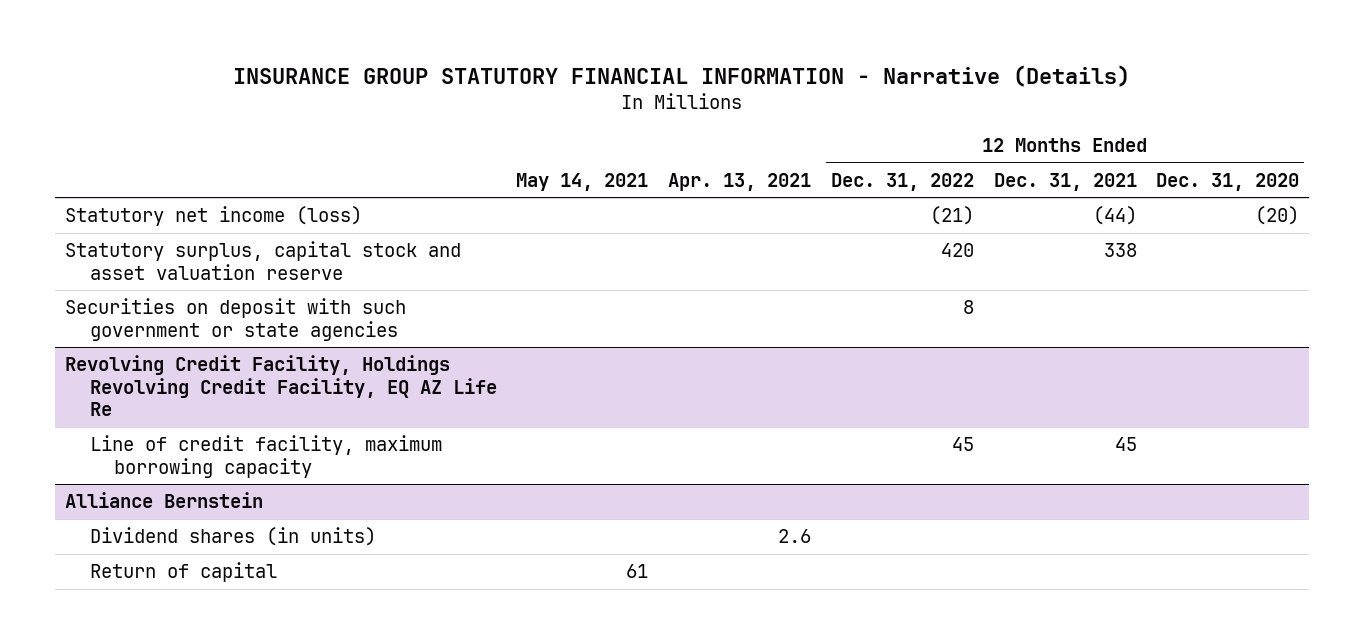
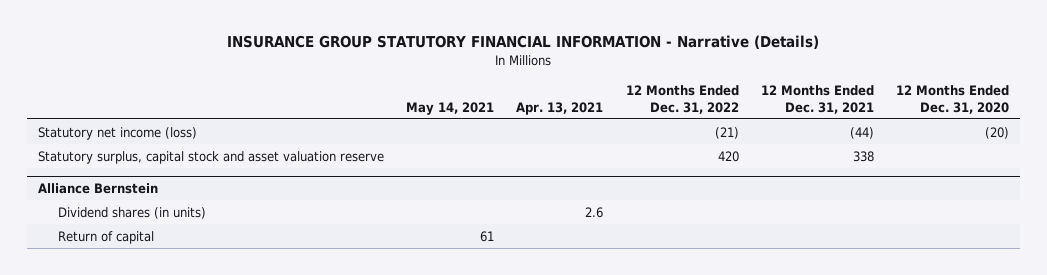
- Securities on deposit with such government or state agencies | | | 8 | |
- Revolving Credit Facility, Holdings Revolving Credit Facility, EQ AZ Life Re
- Line of credit facility, maximum borrowing capacity | | | 45 | 45 |

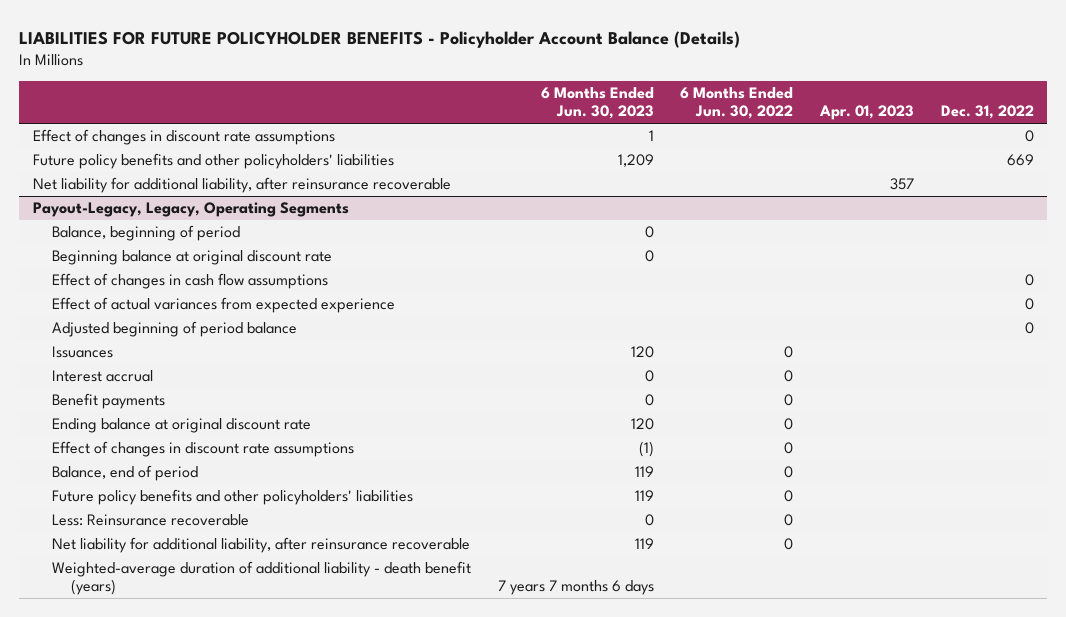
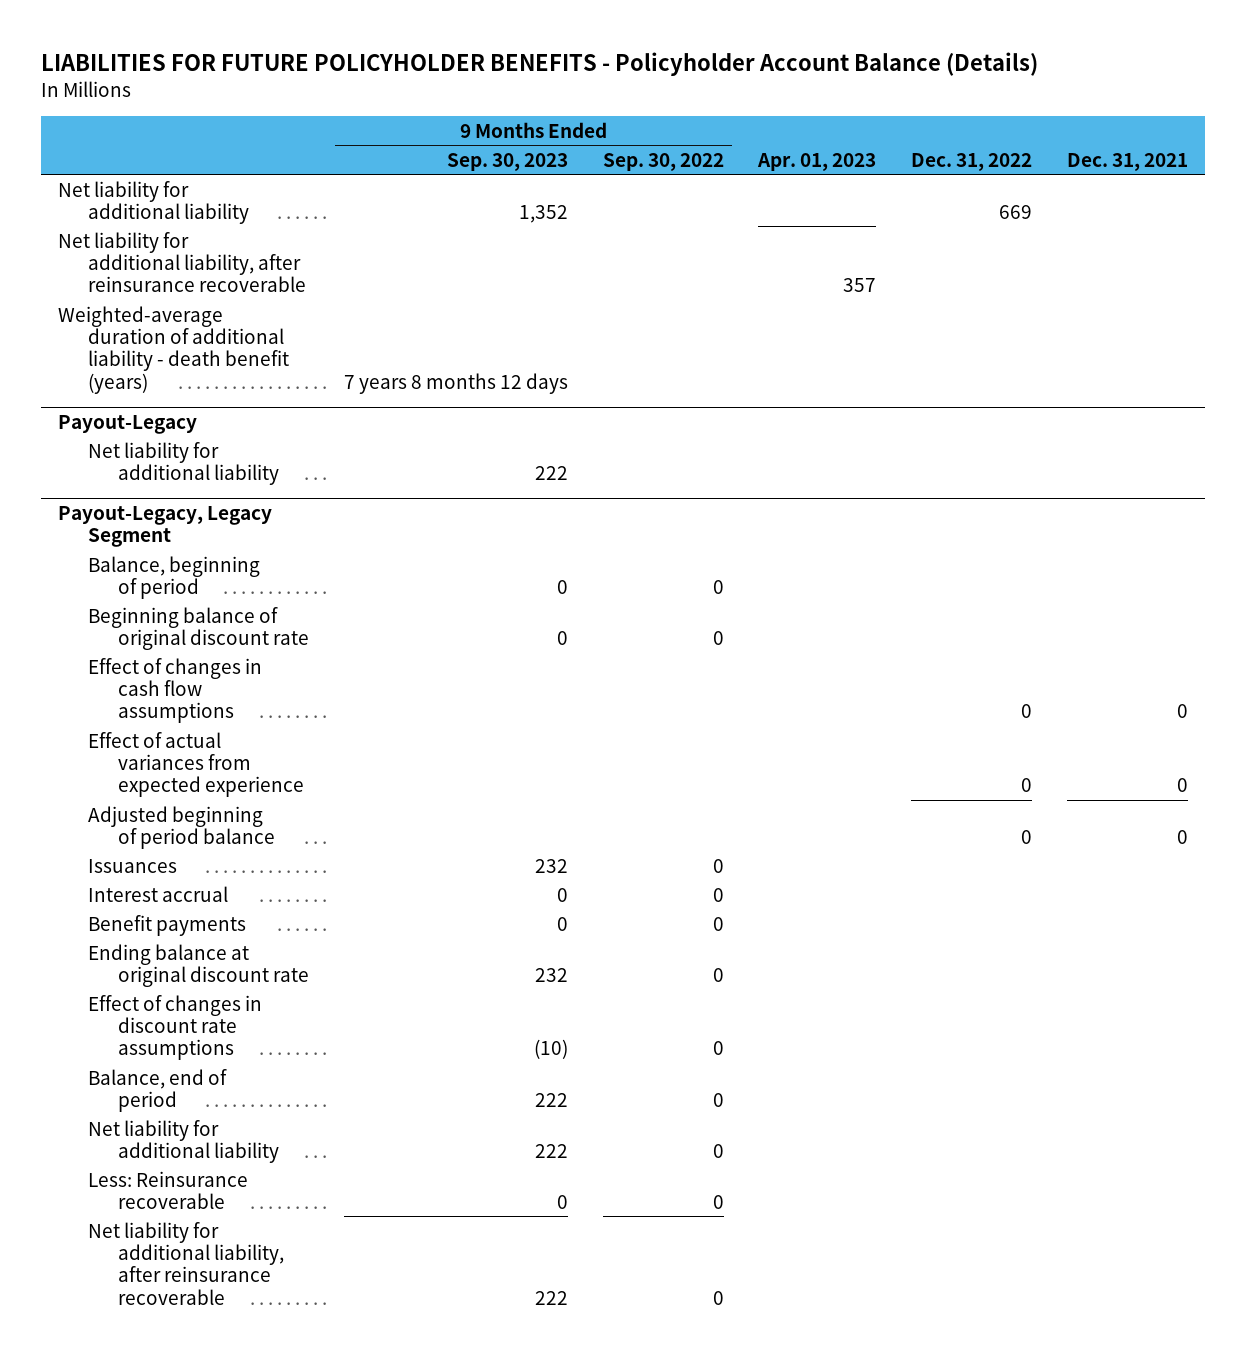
- | 6 Months Ended Jun. 30, 2023 | 6 Months Ended Jun. 30, 2022 | Apr. 01, 2023 | Dec. 31, 2022
+ | 9 Months Ended Sep. 30, 2023 | 9 Months Ended Sep. 30, 2022 | Apr. 01, 2023 | Dec. 31, 2022 | Dec. 31, 2021
- Effect of changes in discount rate assumptions | 1 | | | 0
- Future policy benefits and other policyholders' liabilities | 1,209 | | | 669
+ Net liability for additional liability | 1,352 | | | 669 |
- Payout-Legacy, Legacy, Operating Segments
+ Weighted-average duration of additional liability - death benefit (years) | 7 years 8 months 12 days | | | |
+ Payout-Legacy
+ Net liability for additional liability | 222 | | | |
+ Payout-Legacy, Legacy Segment
- Beginning balance at original discount rate | 0 | | |
+ Beginning balance of original discount rate | 0 | 0 | | |
- Future policy benefits and other policyholders' liabilities | 119 | 0 | |
+ Net liability for additional liability | 222 | 0 | | |
- Weighted-average duration of additional liability - death benefit (years) | 7 years 7 months 6 days | | |

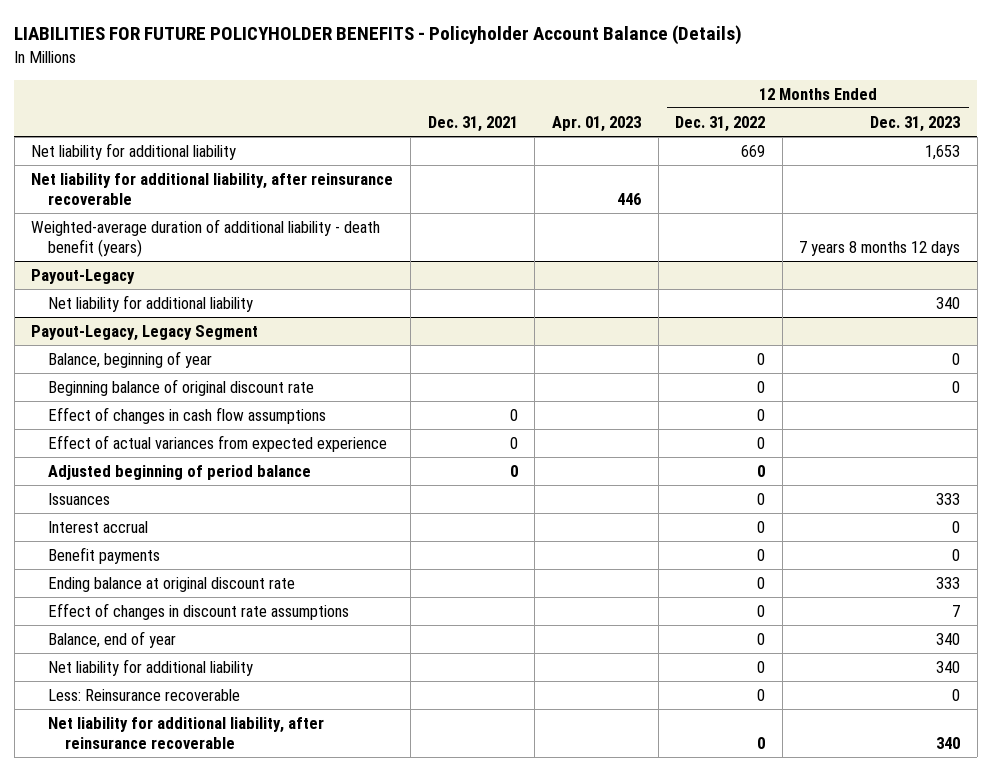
- | 9 Months Ended Sep. 30, 2023 | 9 Months Ended Sep. 30, 2022 | Apr. 01, 2023 | Dec. 31, 2022 | Dec. 31, 2021
+ | Dec. 31, 2021 | Apr. 01, 2023 | 12 Months Ended Dec. 31, 2022 | 12 Months Ended Dec. 31, 2023
- Net liability for additional liability, after reinsurance recoverable | | | 357 | |
+ Net liability for additional liability, after reinsurance recoverable | | 446 | |
@ Payout-Legacy, Legacy Segment
- Balance, beginning of period | 0 | 0 | | |
+ Balance, beginning of year | | | 0 | 0
- Balance, end of period | 222 | 0 | | |
+ Balance, end of year | | | 0 | 340

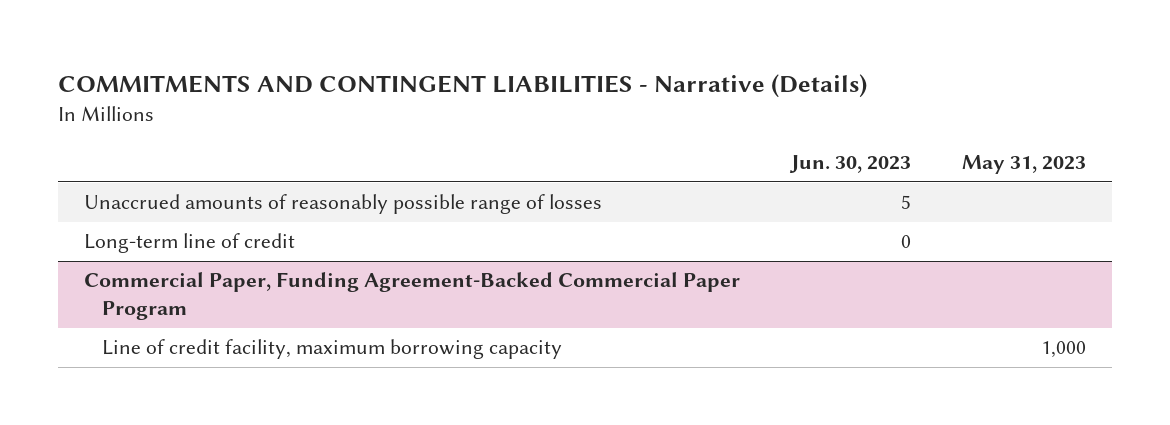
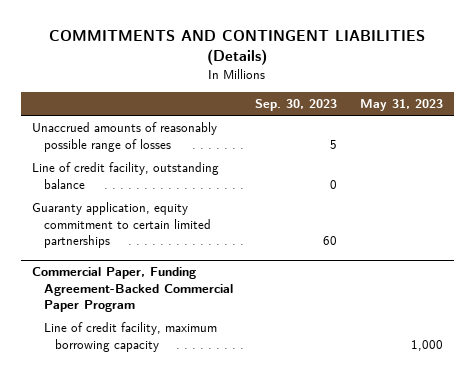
- COMMITMENTS AND CONTINGENT LIABILITIES - Narrative (Details)
+ COMMITMENTS AND CONTINGENT LIABILITIES (Details)
- | Jun. 30, 2023 | May 31, 2023
+ | Sep. 30, 2023 | May 31, 2023
- Long-term line of credit | 0 |
+ Line of credit facility, outstanding balance | 0 |
+ Guaranty application, equity commitment to certain limited partnerships | 60 |

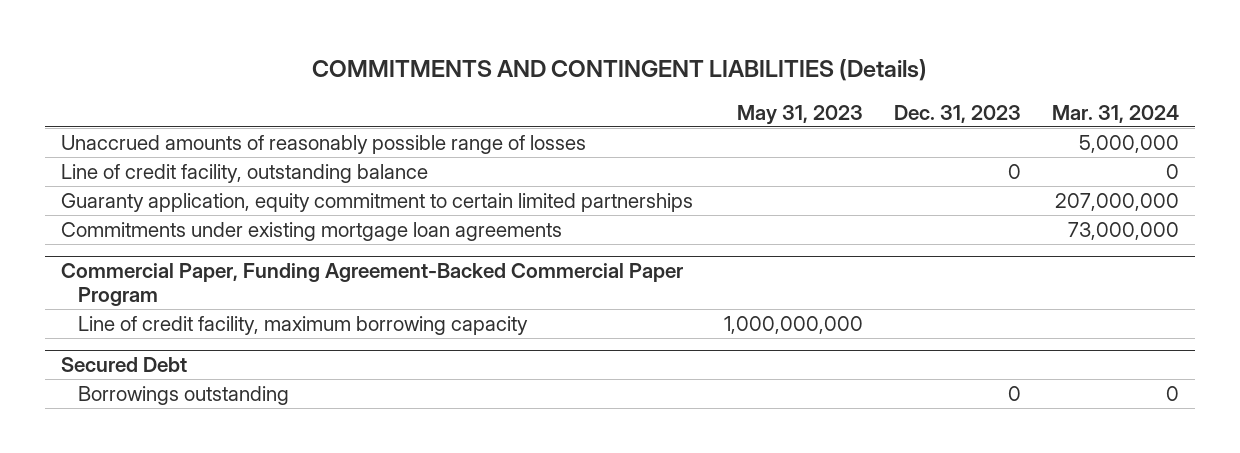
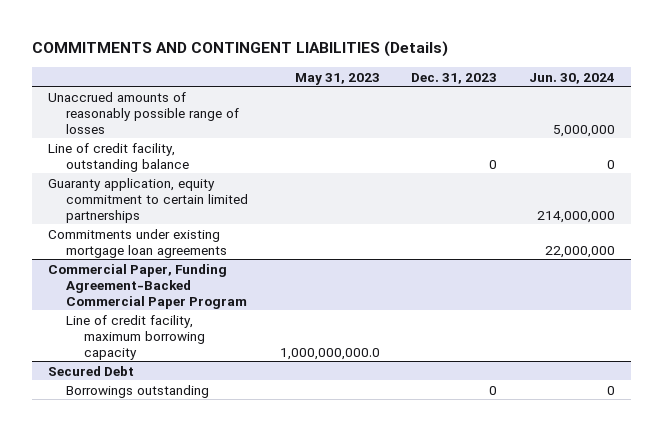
- | May 31, 2023 | Dec. 31, 2023 | Mar. 31, 2024
+ | May 31, 2023 | Dec. 31, 2023 | Jun. 30, 2024
@ Commercial Paper, Funding Agreement-Backed Commercial Paper Program
- Line of credit facility, maximum borrowing capacity | 1,000,000,000 | |
+ Line of credit facility, maximum borrowing capacity | 1,000,000,000.0 | |

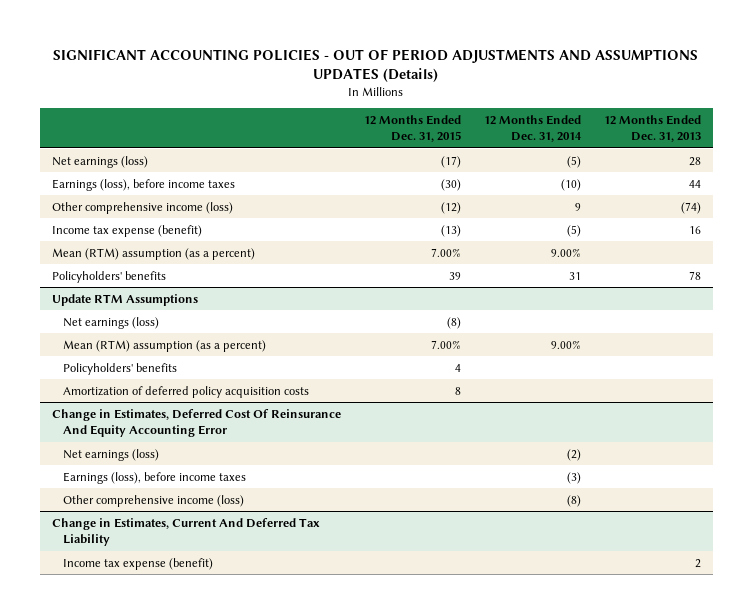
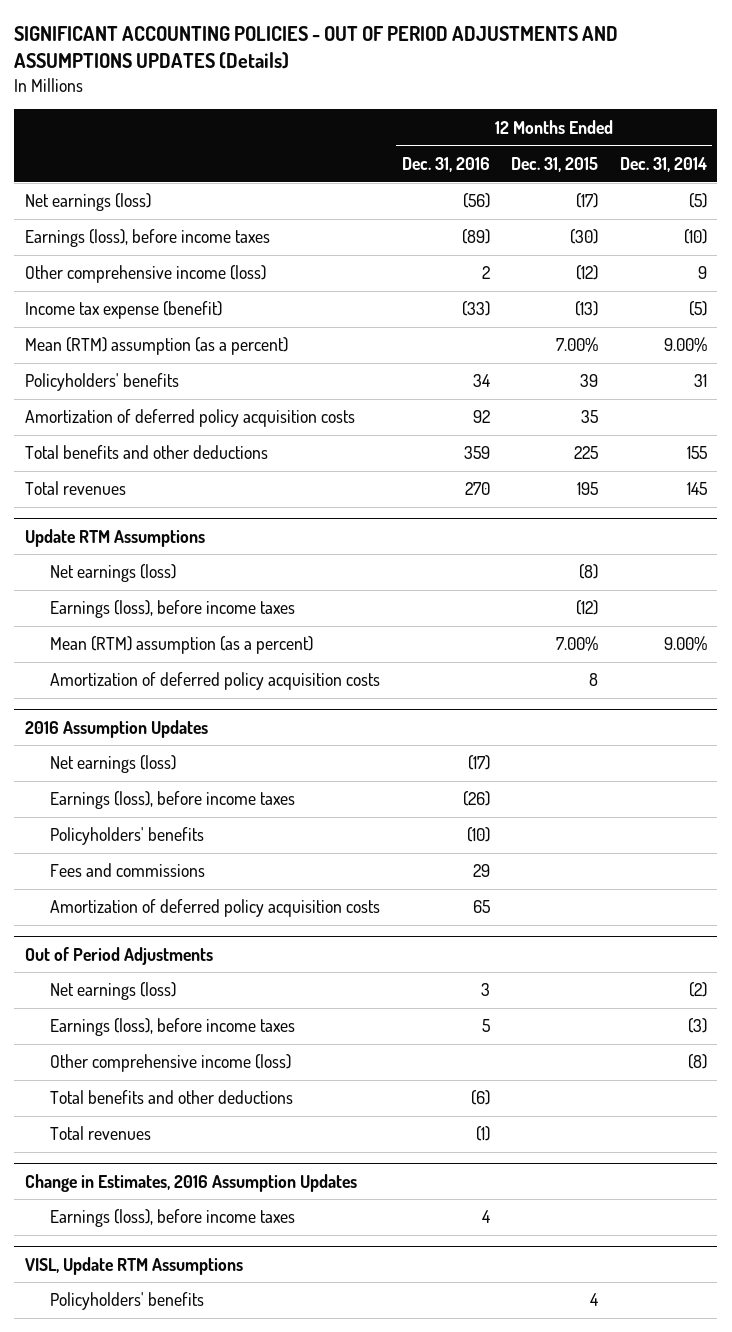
- | 12 Months Ended Dec. 31, 2015 | 12 Months Ended Dec. 31, 2014 | 12 Months Ended Dec. 31, 2013
+ | 12 Months Ended Dec. 31, 2016 | 12 Months Ended Dec. 31, 2015 | 12 Months Ended Dec. 31, 2014
+ Amortization of deferred policy acquisition costs | 92 | 35 |
+ Total benefits and other deductions | 359 | 225 | 155
+ Total revenues | 270 | 195 | 145
@ Update RTM Assumptions
+ Earnings (loss), before income taxes | | (12) |
- Policyholders' benefits | 4 | |
- Change in Estimates, Deferred Cost Of Reinsurance And Equity Accounting Error
+ 2016 Assumption Updates
+ Net earnings (loss) | (17) | |
+ Earnings (loss), before income taxes | (26) | |
+ Policyholders' benefits | (10) | |
+ Fees and commissions | 29 | |
+ Amortization of deferred policy acquisition costs | 65 | |
+ Out of Period Adjustments
- Change in Estimates, Current And Deferred Tax Liability
- Income tax expense (benefit) | | | 2
+ Total benefits and other deductions | (6) | |
+ Total revenues | (1) | |
+ Change in Estimates, 2016 Assumption Updates
+ Earnings (loss), before income taxes | 4 | |
+ VISL, Update RTM Assumptions
+ Policyholders' benefits | | 4 |

